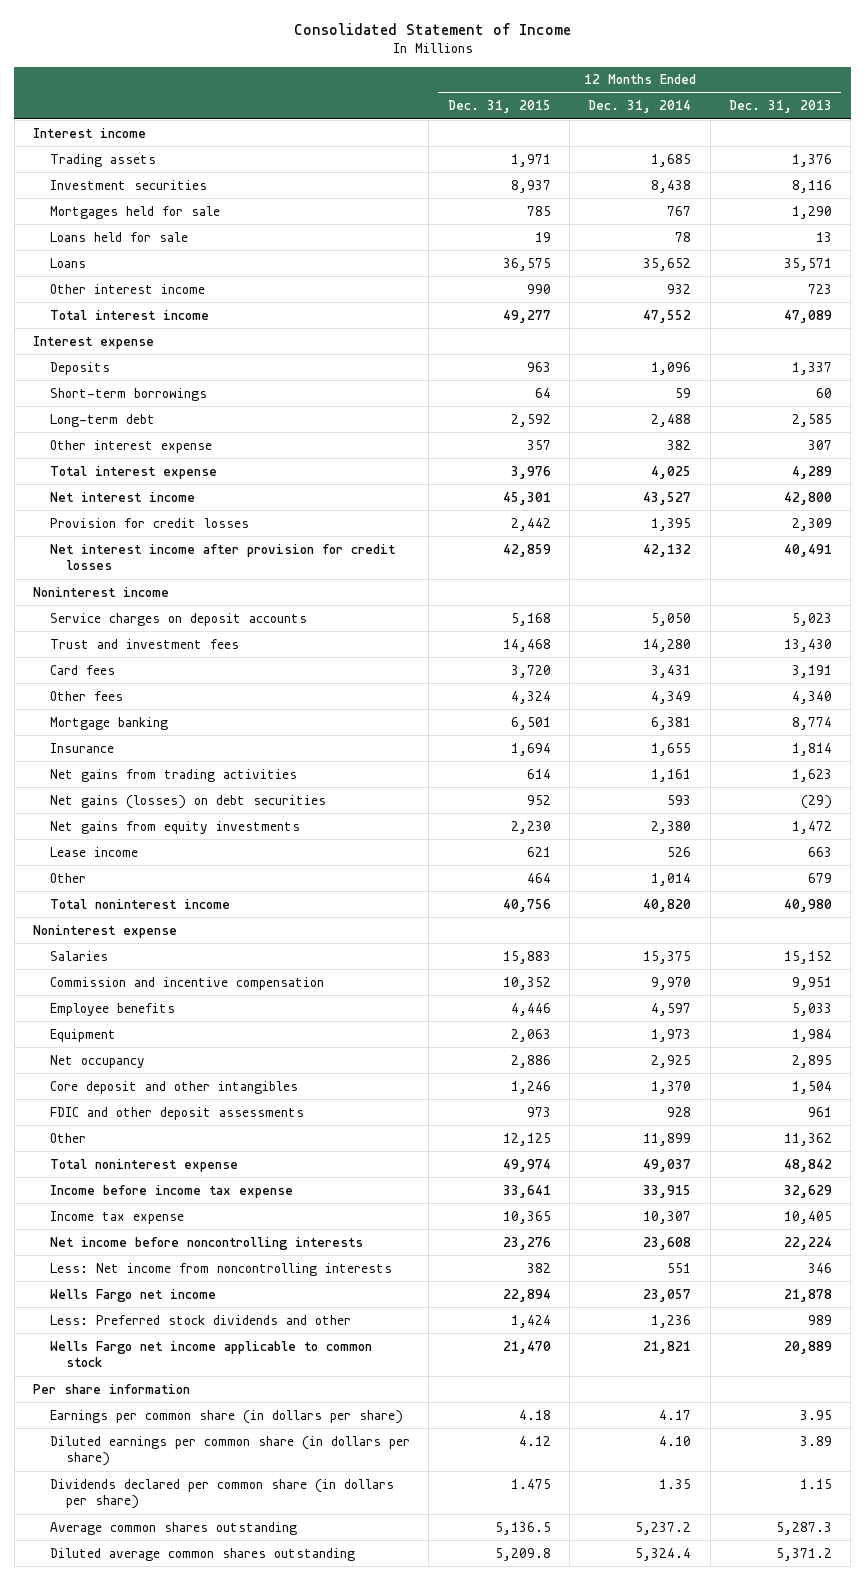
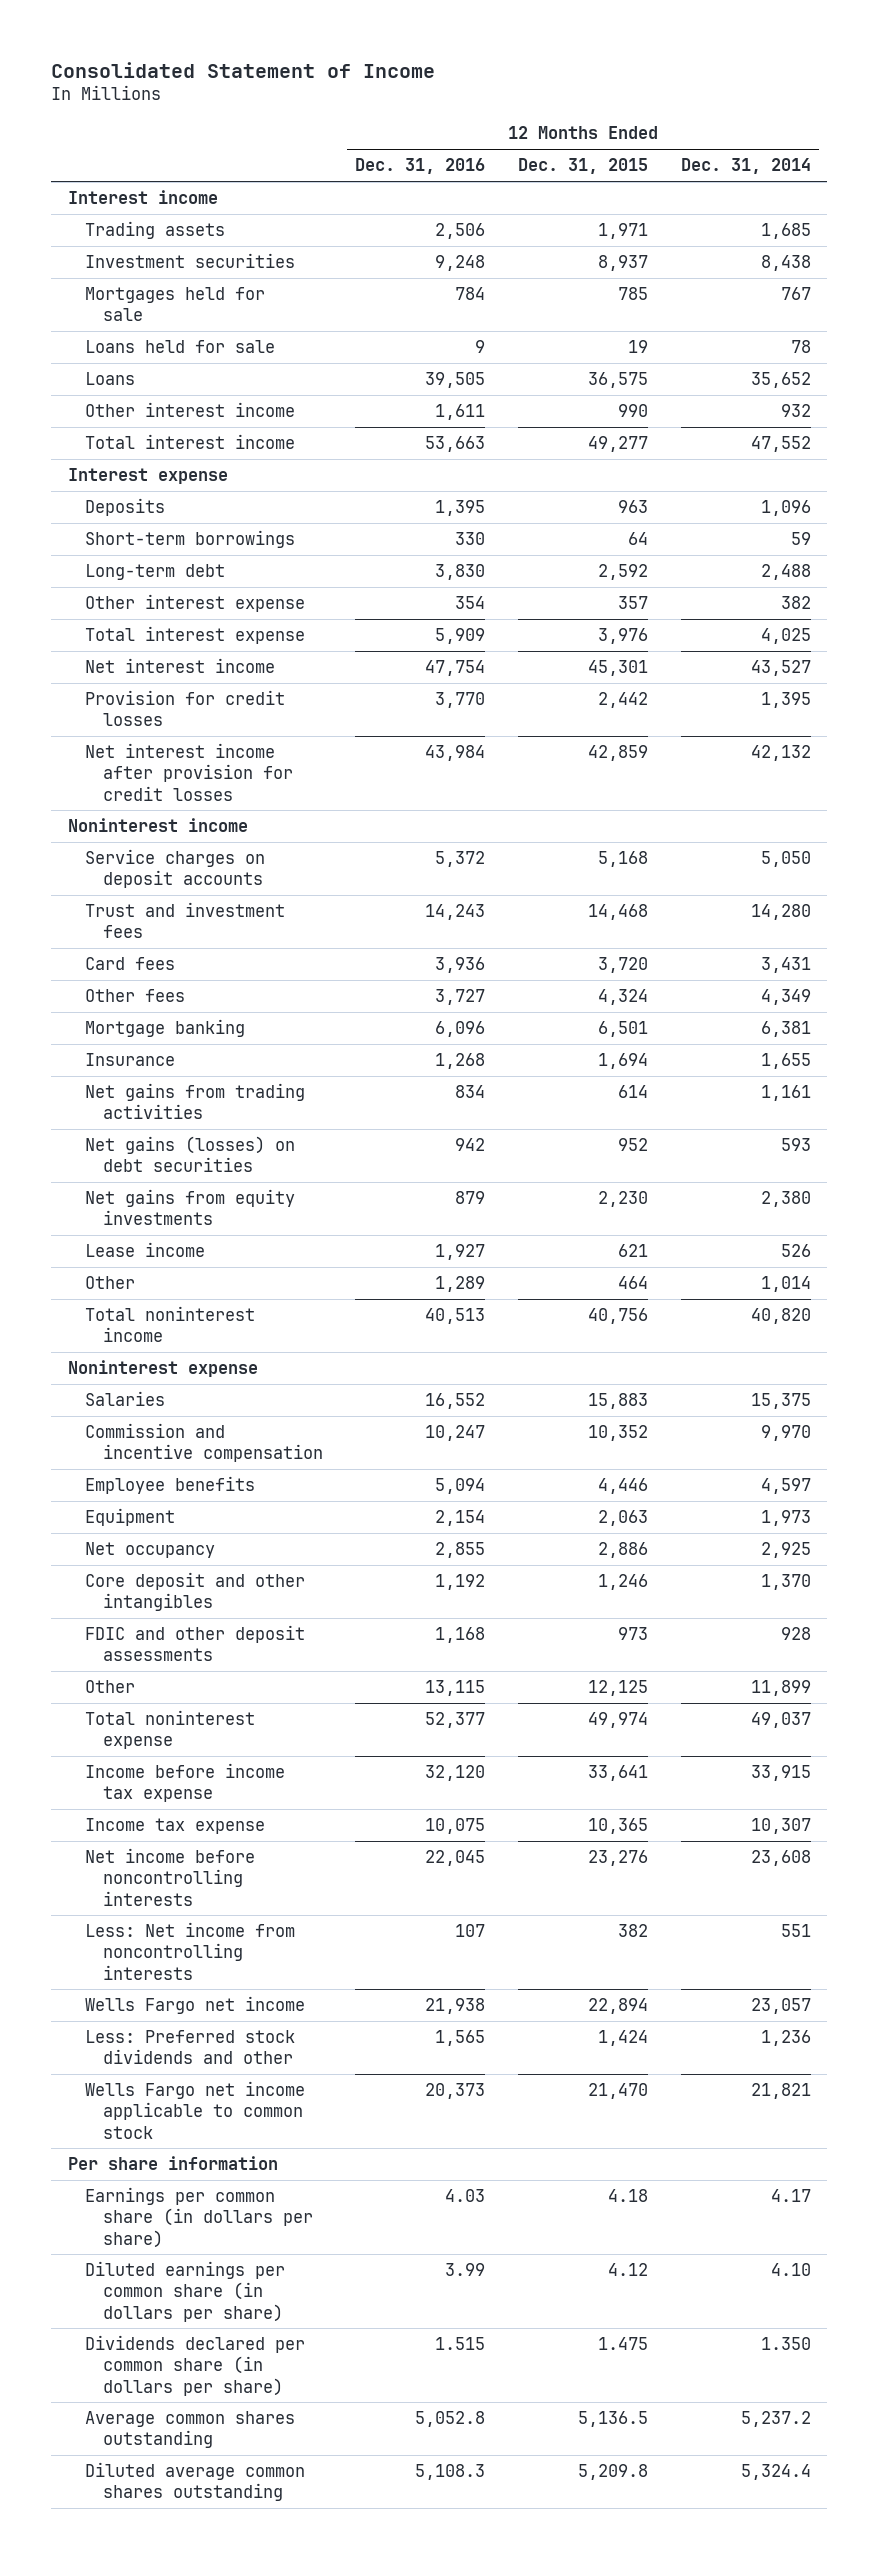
- | 12 Months Ended Dec. 31, 2015 | 12 Months Ended Dec. 31, 2014 | 12 Months Ended Dec. 31, 2013
+ | 12 Months Ended Dec. 31, 2016 | 12 Months Ended Dec. 31, 2015 | 12 Months Ended Dec. 31, 2014
- Dividends declared per common share (in dollars per share) | 1.475 | 1.35 | 1.15
+ Dividends declared per common share (in dollars per share) | 1.515 | 1.475 | 1.350

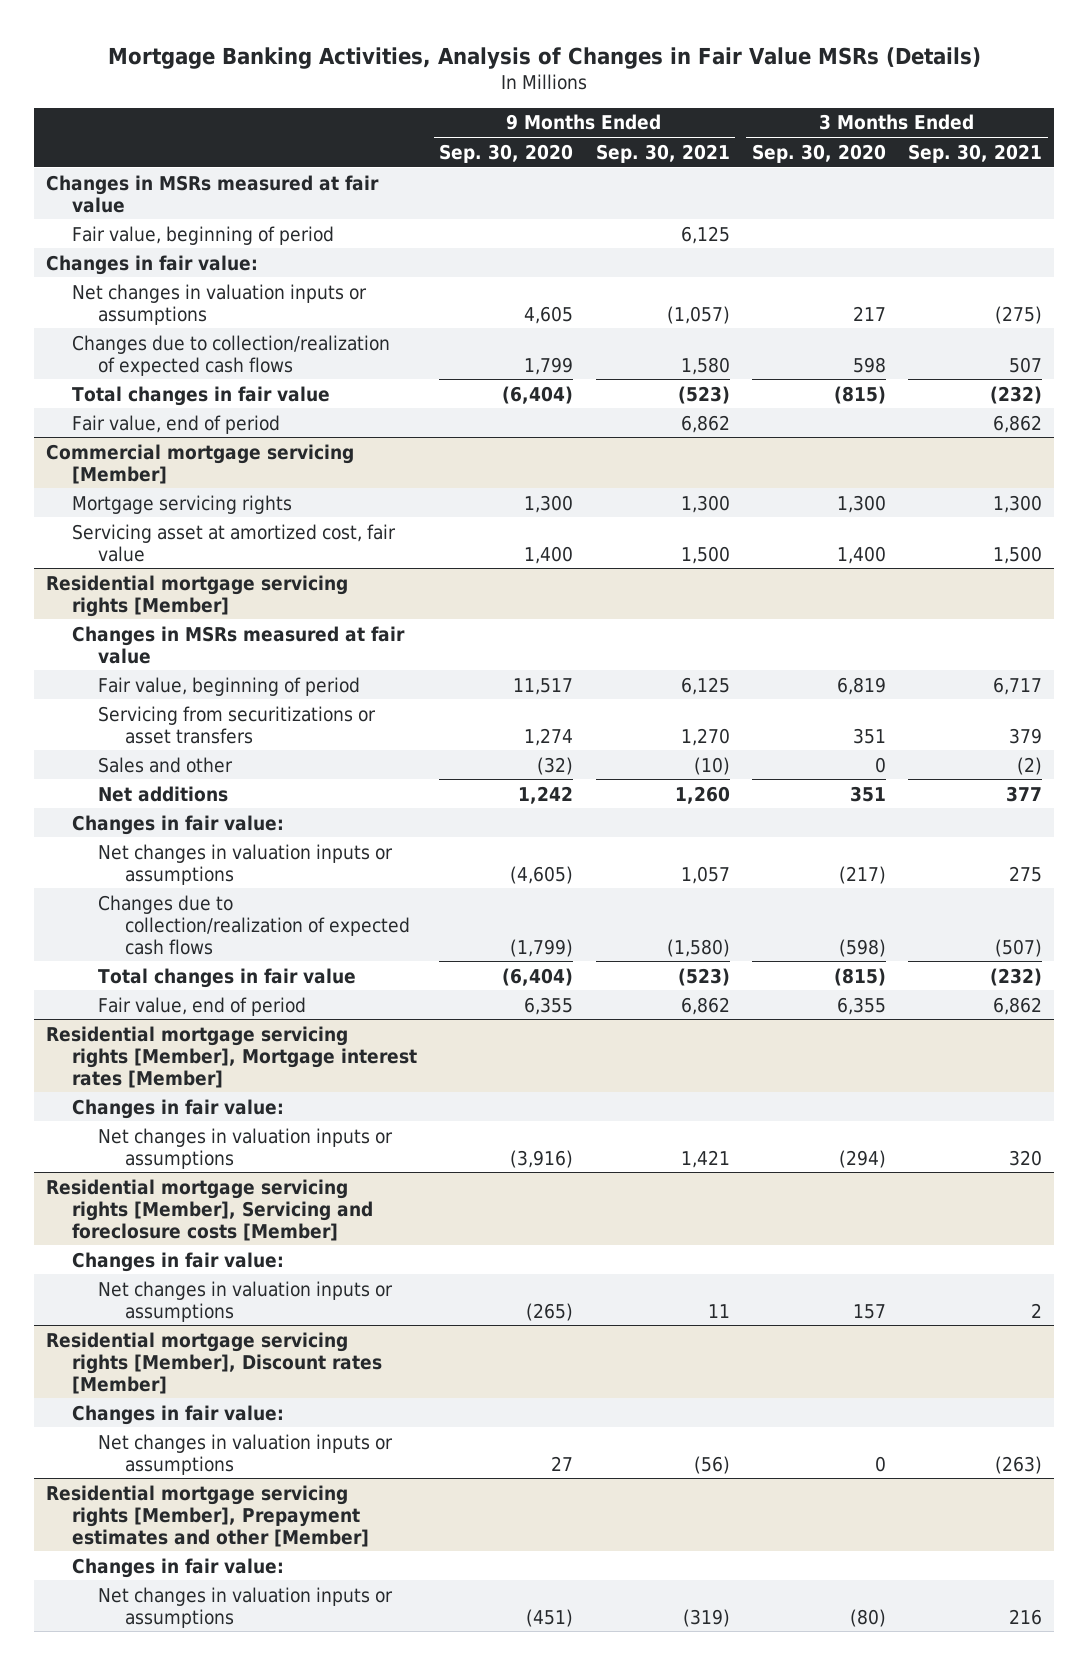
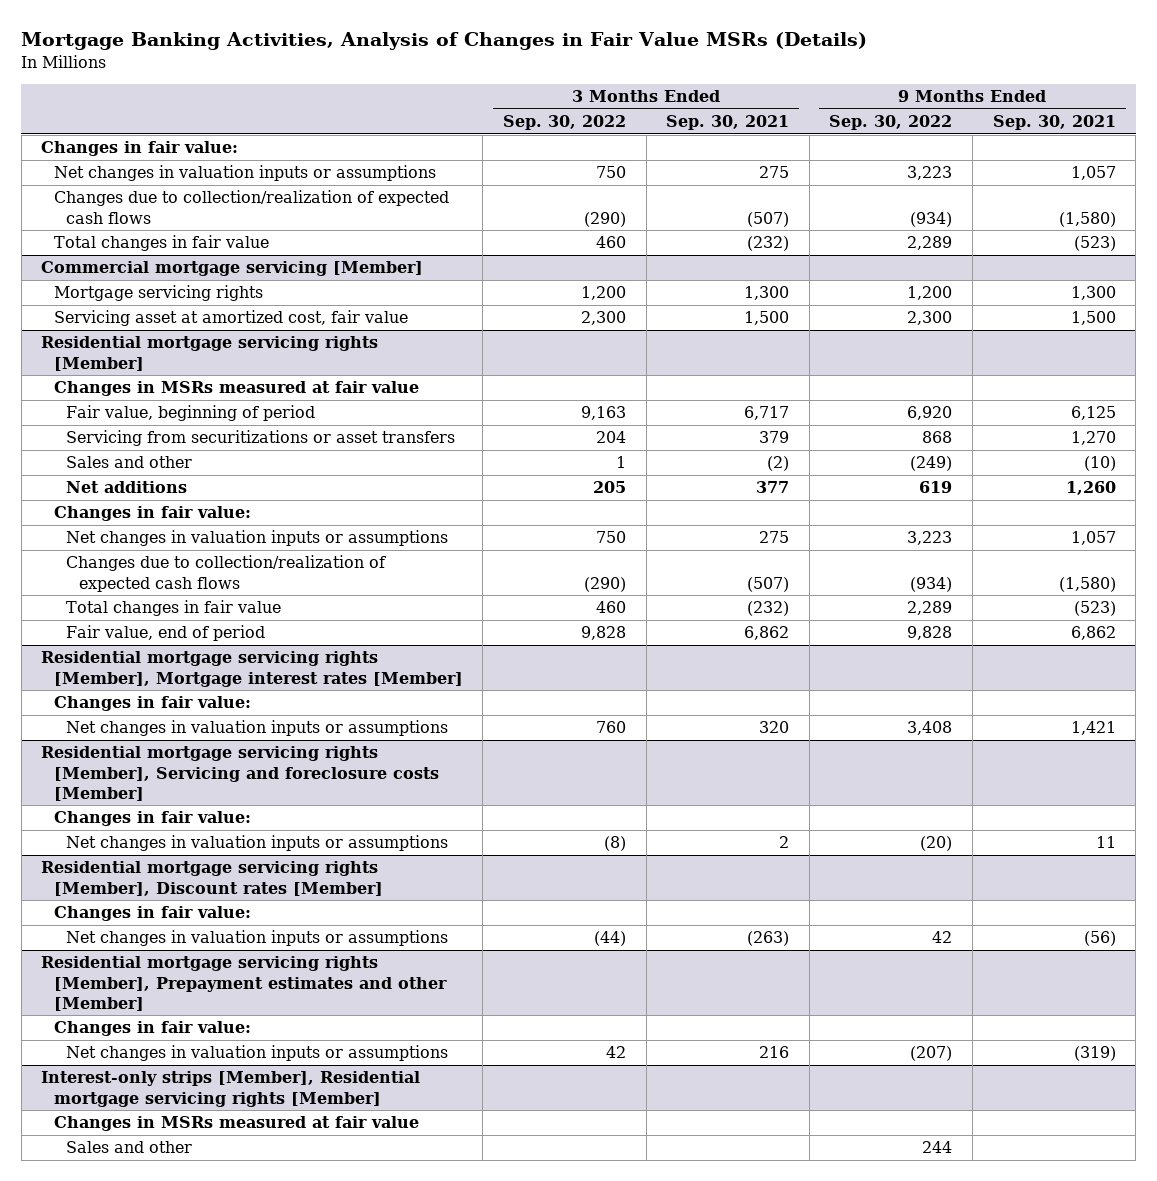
- | 9 Months Ended Sep. 30, 2020 | 9 Months Ended Sep. 30, 2021 | 3 Months Ended Sep. 30, 2020 | 3 Months Ended Sep. 30, 2021
+ | 3 Months Ended Sep. 30, 2022 | 3 Months Ended Sep. 30, 2021 | 9 Months Ended Sep. 30, 2022 | 9 Months Ended Sep. 30, 2021
- Changes in MSRs measured at fair value
- Fair value, beginning of period | | 6,125 | |
- Net changes in valuation inputs or assumptions | 4,605 | (1,057) | 217 | (275)
- Changes due to collection/realization of expected cash flows | 1,799 | 1,580 | 598 | 507
+ Net changes in valuation inputs or assumptions | 750 | 275 | 3,223 | 1,057
+ Changes due to collection/realization of expected cash flows | (290) | (507) | (934) | (1,580)
- Fair value, end of period | | 6,862 | | 6,862
+ Interest-only strips [Member], Residential mortgage servicing rights [Member]
+ Changes in MSRs measured at fair value
+ Sales and other | | | 244 |

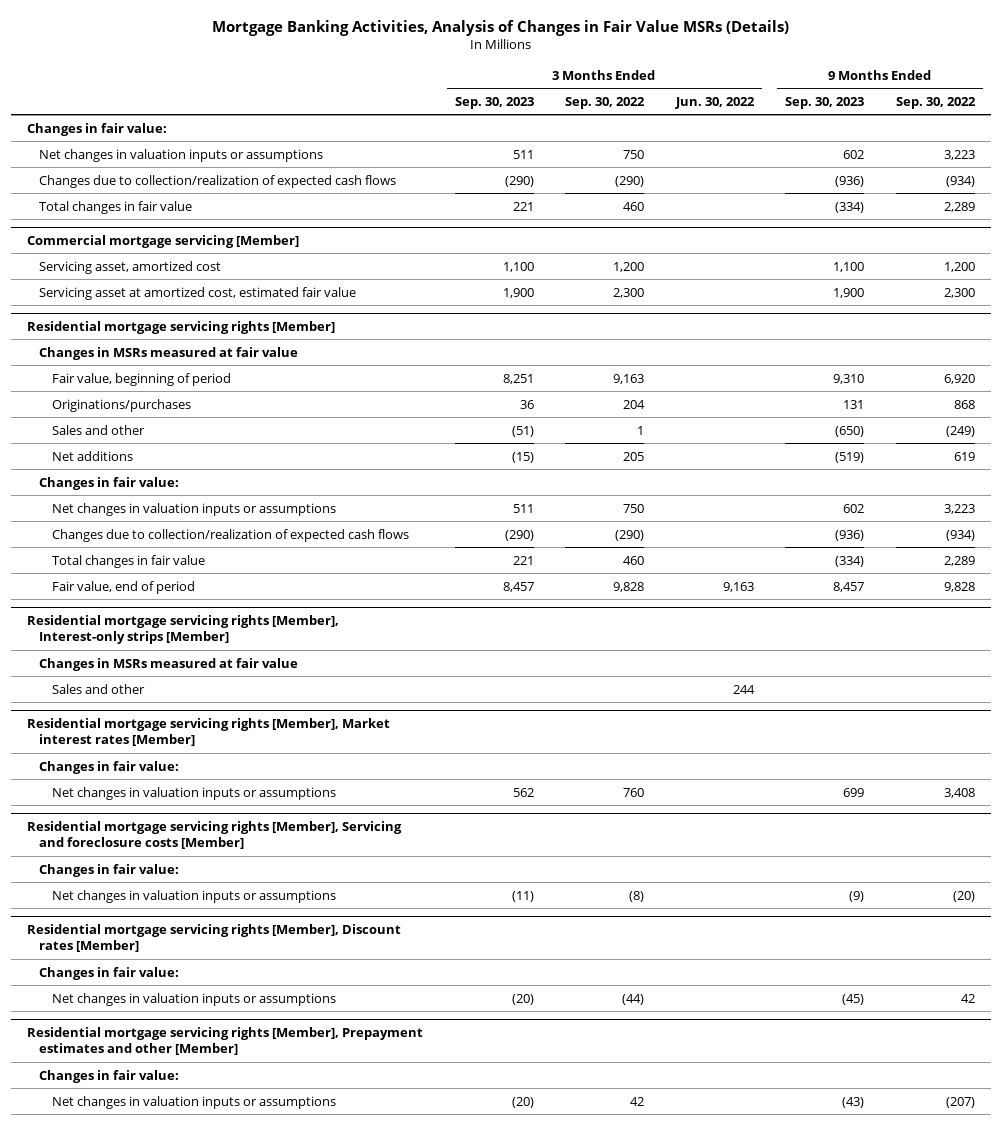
- | 3 Months Ended Sep. 30, 2022 | 3 Months Ended Sep. 30, 2021 | 9 Months Ended Sep. 30, 2022 | 9 Months Ended Sep. 30, 2021
+ | 3 Months Ended Sep. 30, 2023 | 3 Months Ended Sep. 30, 2022 | 3 Months Ended Jun. 30, 2022 | 9 Months Ended Sep. 30, 2023 | 9 Months Ended Sep. 30, 2022
@ Commercial mortgage servicing [Member]
- Mortgage servicing rights | 1,200 | 1,300 | 1,200 | 1,300
- Servicing asset at amortized cost, fair value | 2,300 | 1,500 | 2,300 | 1,500
+ Servicing asset, amortized cost | 1,100 | 1,200 | | 1,100 | 1,200
+ Servicing asset at amortized cost, estimated fair value | 1,900 | 2,300 | | 1,900 | 2,300
@ Residential mortgage servicing rights [Member]
- Servicing from securitizations or asset transfers | 204 | 379 | 868 | 1,270
+ Originations/purchases | 36 | 204 | | 131 | 868
- Residential mortgage servicing rights [Member], Mortgage interest rates [Member]
+ Residential mortgage servicing rights [Member], Interest-only strips [Member]
+ Changes in MSRs measured at fair value
+ Sales and other | | | 244 | |
+ Residential mortgage servicing rights [Member], Market interest rates [Member]
- Interest-only strips [Member], Residential mortgage servicing rights [Member]
- Changes in MSRs measured at fair value
- Sales and other | | | 244 |

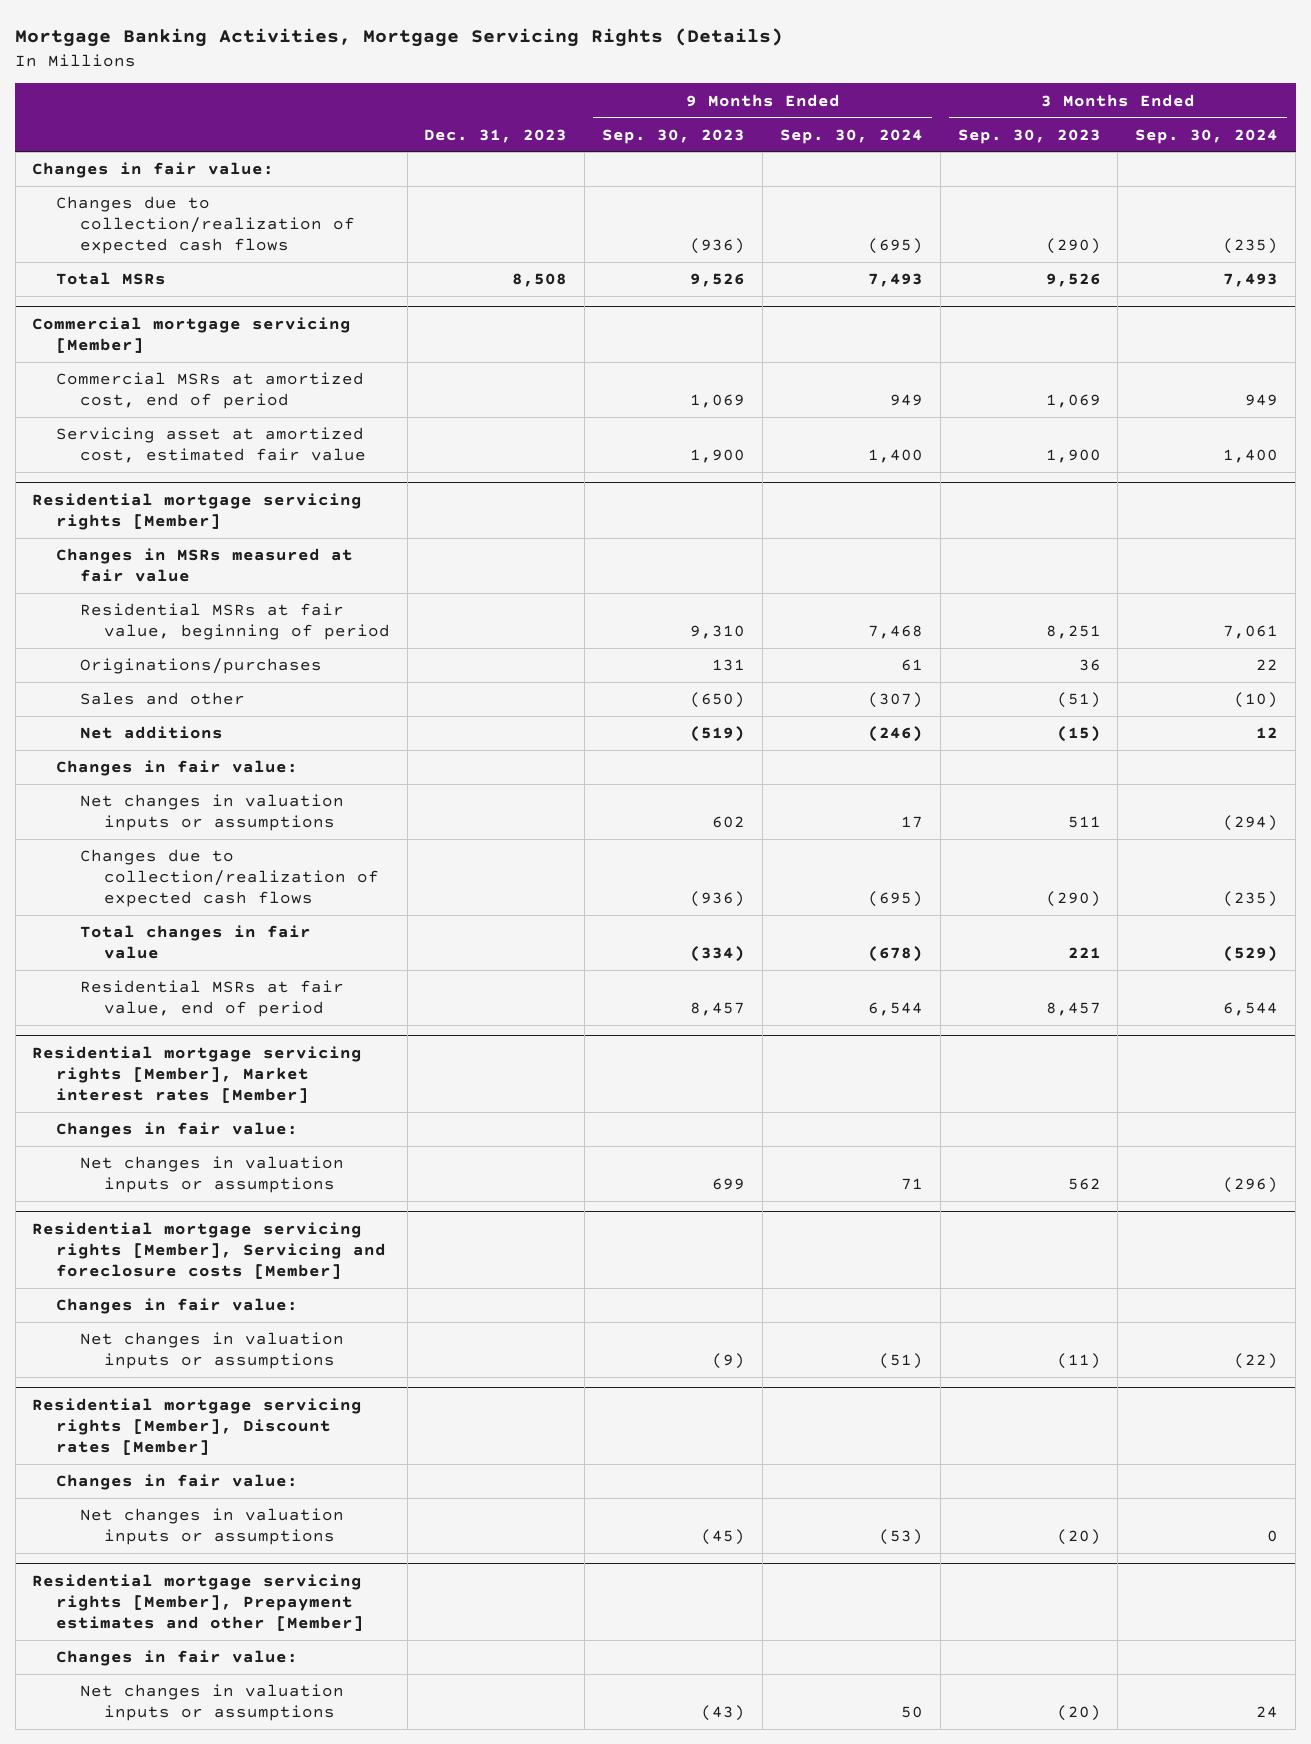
- Mortgage Banking Activities, Analysis of Changes in Fair Value MSRs (Details)
+ Mortgage Banking Activities, Mortgage Servicing Rights (Details)
- | 3 Months Ended Sep. 30, 2023 | 3 Months Ended Sep. 30, 2022 | 3 Months Ended Jun. 30, 2022 | 9 Months Ended Sep. 30, 2023 | 9 Months Ended Sep. 30, 2022
+ | Dec. 31, 2023 | 9 Months Ended Sep. 30, 2023 | 9 Months Ended Sep. 30, 2024 | 3 Months Ended Sep. 30, 2023 | 3 Months Ended Sep. 30, 2024
- Net changes in valuation inputs or assumptions | 511 | 750 | | 602 | 3,223
- Total changes in fair value | 221 | 460 | | (334) | 2,289
+ Total MSRs | 8,508 | 9,526 | 7,493 | 9,526 | 7,493
@ Commercial mortgage servicing [Member]
- Servicing asset, amortized cost | 1,100 | 1,200 | | 1,100 | 1,200
+ Commercial MSRs at amortized cost, end of period | | 1,069 | 949 | 1,069 | 949
@ Residential mortgage servicing rights [Member]
- Fair value, beginning of period | 8,251 | 9,163 | | 9,310 | 6,920
+ Residential MSRs at fair value, beginning of period | | 9,310 | 7,468 | 8,251 | 7,061
- Fair value, end of period | 8,457 | 9,828 | 9,163 | 8,457 | 9,828
- Residential mortgage servicing rights [Member], Interest-only strips [Member]
- Changes in MSRs measured at fair value
- Sales and other | | | 244 | |
@ Residential mortgage servicing rights [Member]
+ Residential MSRs at fair value, end of period | | 8,457 | 6,544 | 8,457 | 6,544

